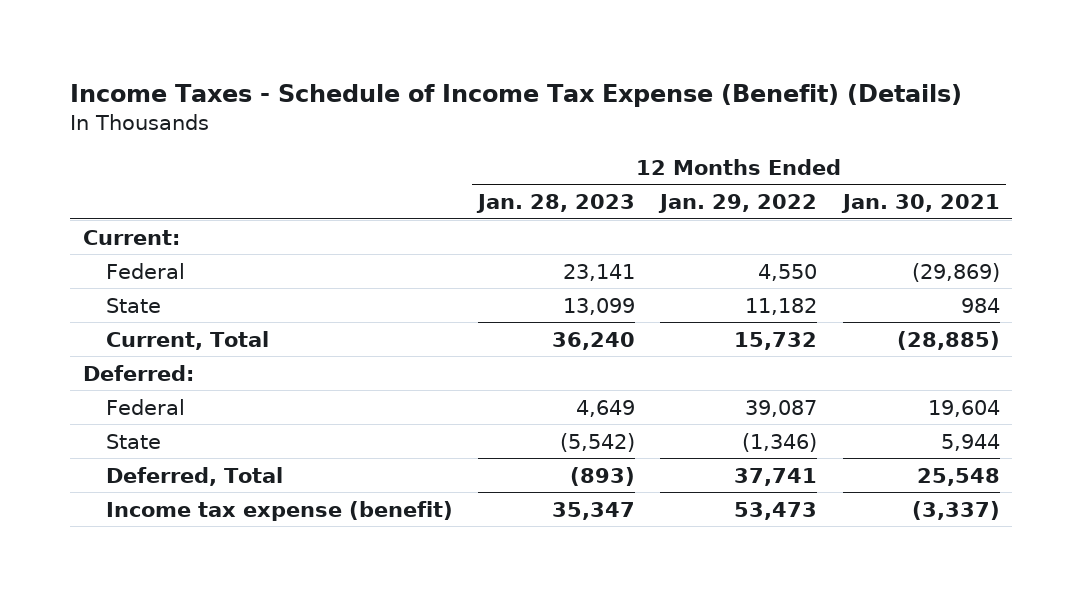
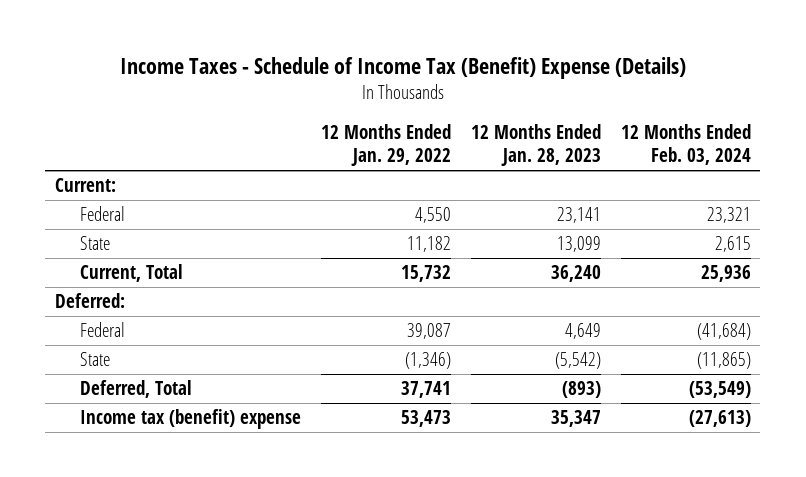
- Income Taxes - Schedule of Income Tax Expense (Benefit) (Details)
+ Income Taxes - Schedule of Income Tax (Benefit) Expense (Details)
- | 12 Months Ended Jan. 28, 2023 | 12 Months Ended Jan. 29, 2022 | 12 Months Ended Jan. 30, 2021
+ | 12 Months Ended Jan. 29, 2022 | 12 Months Ended Jan. 28, 2023 | 12 Months Ended Feb. 03, 2024
- Income tax expense (benefit) | 35,347 | 53,473 | (3,337)
+ Income tax (benefit) expense | 53,473 | 35,347 | (27,613)

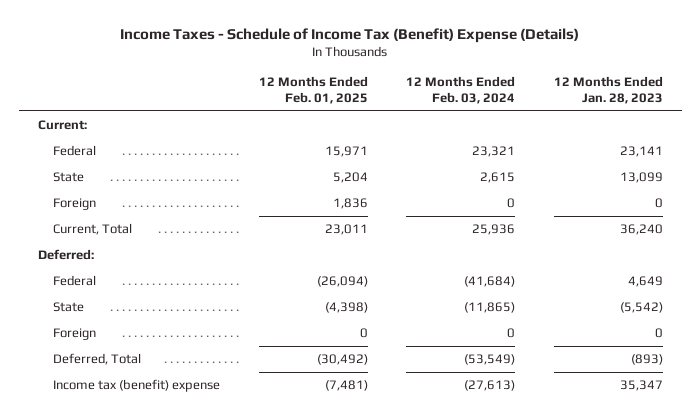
- | 12 Months Ended Jan. 29, 2022 | 12 Months Ended Jan. 28, 2023 | 12 Months Ended Feb. 03, 2024
+ | 12 Months Ended Feb. 01, 2025 | 12 Months Ended Feb. 03, 2024 | 12 Months Ended Jan. 28, 2023
+ Foreign | 1,836 | 0 | 0
+ Foreign | 0 | 0 | 0

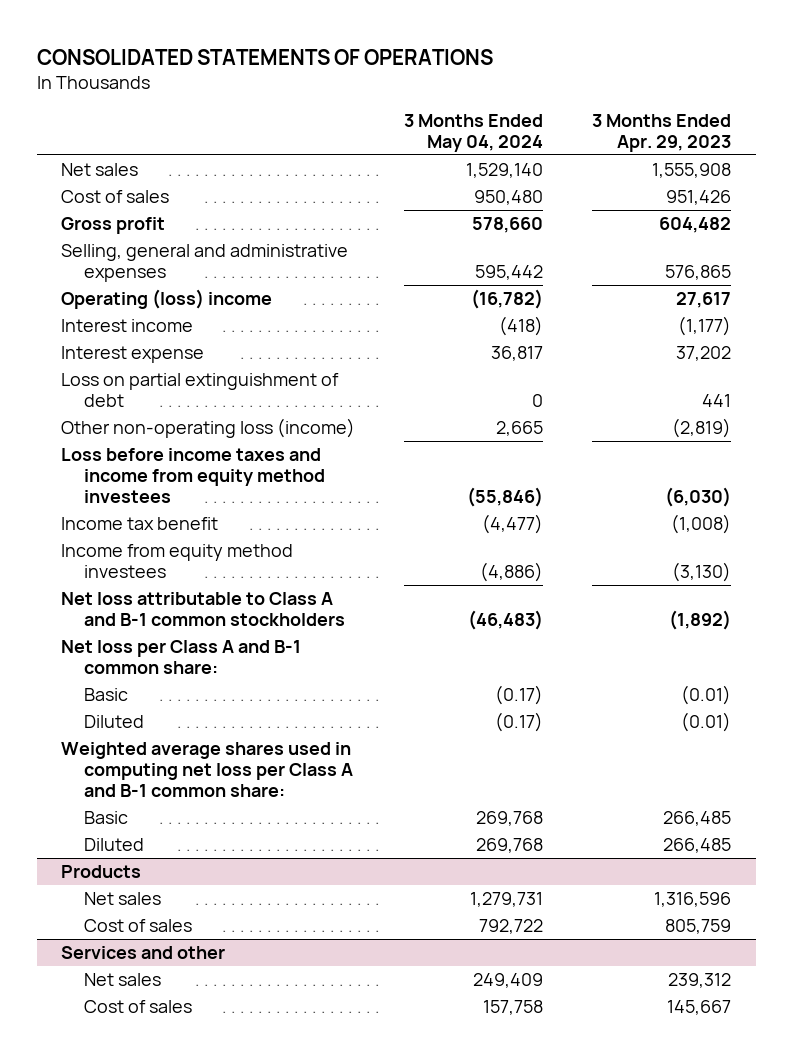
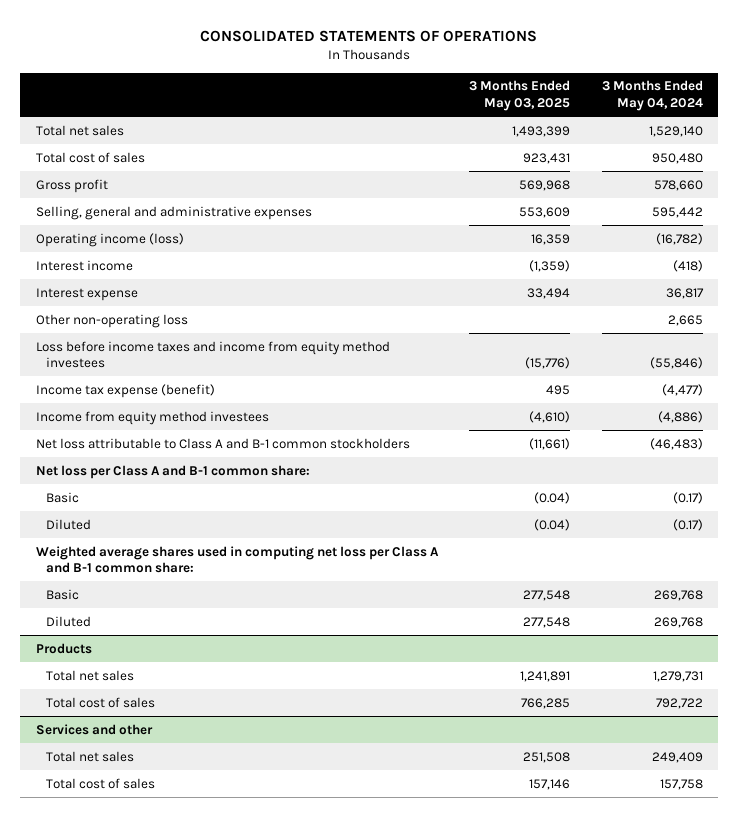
- | 3 Months Ended May 04, 2024 | 3 Months Ended Apr. 29, 2023
+ | 3 Months Ended May 03, 2025 | 3 Months Ended May 04, 2024
- Net sales | 1,529,140 | 1,555,908
- Cost of sales | 950,480 | 951,426
+ Total net sales | 1,493,399 | 1,529,140
+ Total cost of sales | 923,431 | 950,480
- Operating (loss) income | (16,782) | 27,617
+ Operating income (loss) | 16,359 | (16,782)
- Loss on partial extinguishment of debt | 0 | 441
- Other non-operating loss (income) | 2,665 | (2,819)
+ Other non-operating loss | | 2,665
- Income tax benefit | (4,477) | (1,008)
+ Income tax expense (benefit) | 495 | (4,477)
@ Products
- Net sales | 1,279,731 | 1,316,596
- Cost of sales | 792,722 | 805,759
+ Total net sales | 1,241,891 | 1,279,731
+ Total cost of sales | 766,285 | 792,722
@ Services and other
- Net sales | 249,409 | 239,312
- Cost of sales | 157,758 | 145,667
+ Total net sales | 251,508 | 249,409
+ Total cost of sales | 157,146 | 157,758

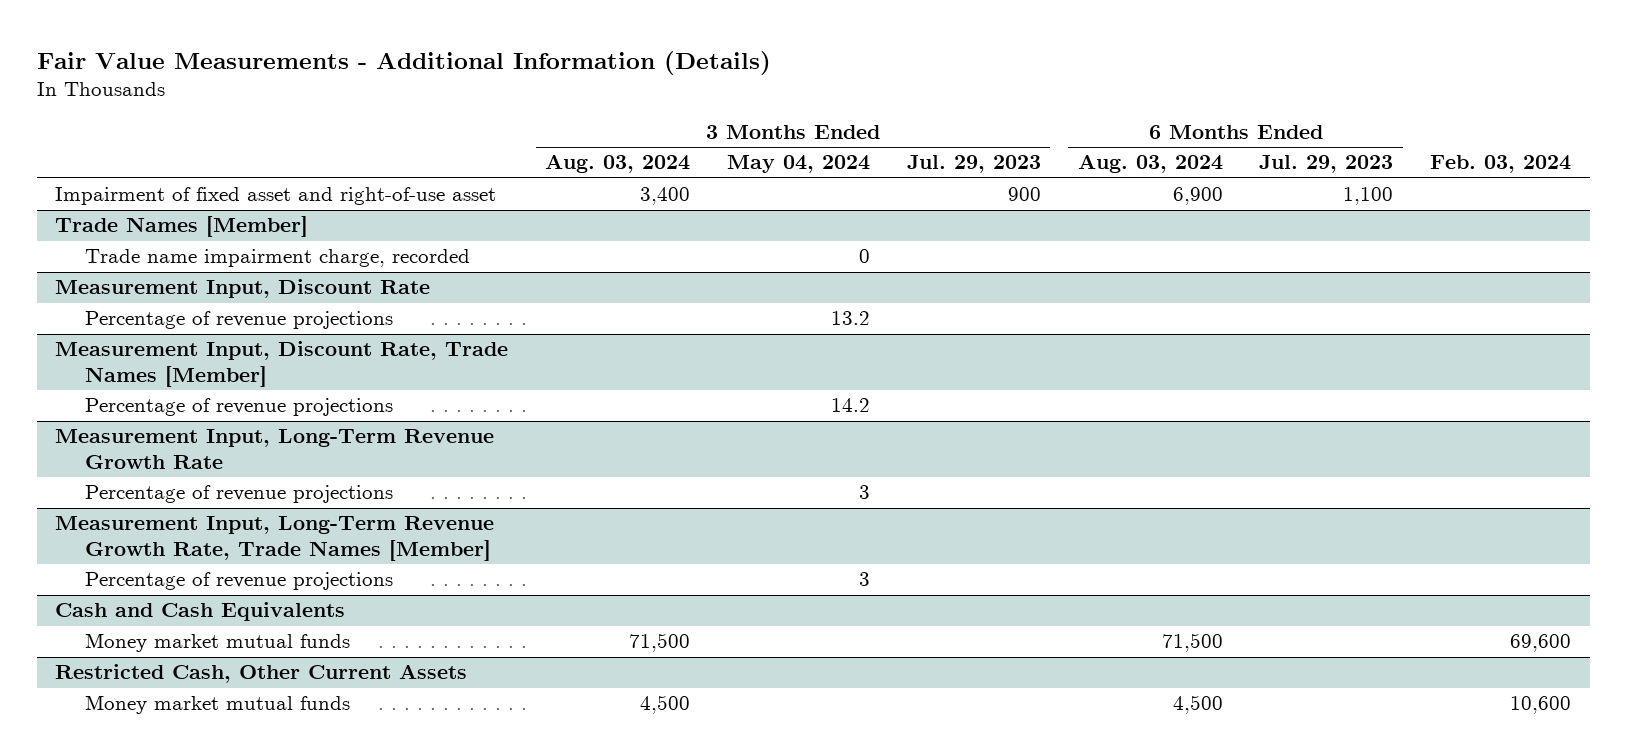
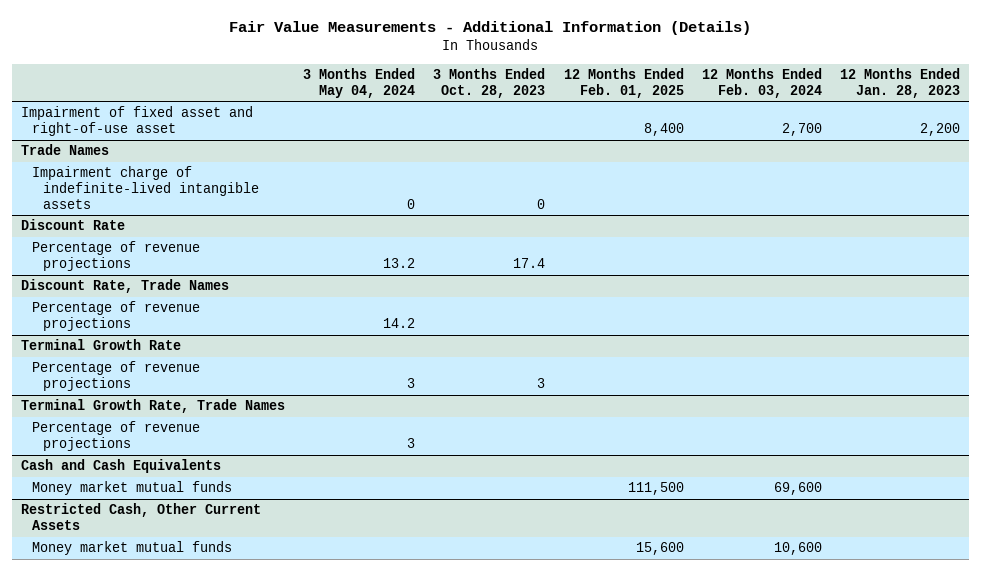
- | 3 Months Ended Aug. 03, 2024 | 3 Months Ended May 04, 2024 | 3 Months Ended Jul. 29, 2023 | 6 Months Ended Aug. 03, 2024 | 6 Months Ended Jul. 29, 2023 | Feb. 03, 2024
+ | 3 Months Ended May 04, 2024 | 3 Months Ended Oct. 28, 2023 | 12 Months Ended Feb. 01, 2025 | 12 Months Ended Feb. 03, 2024 | 12 Months Ended Jan. 28, 2023
- Trade Names [Member]
- Trade name impairment charge, recorded | | 0 | | | |
- Measurement Input, Discount Rate
+ Trade Names
+ Impairment charge of indefinite-lived intangible assets | 0 | 0 | | |
+ Discount Rate
- Measurement Input, Discount Rate, Trade Names [Member]
+ Discount Rate, Trade Names
- Measurement Input, Long-Term Revenue Growth Rate
+ Terminal Growth Rate
- Measurement Input, Long-Term Revenue Growth Rate, Trade Names [Member]
+ Terminal Growth Rate, Trade Names

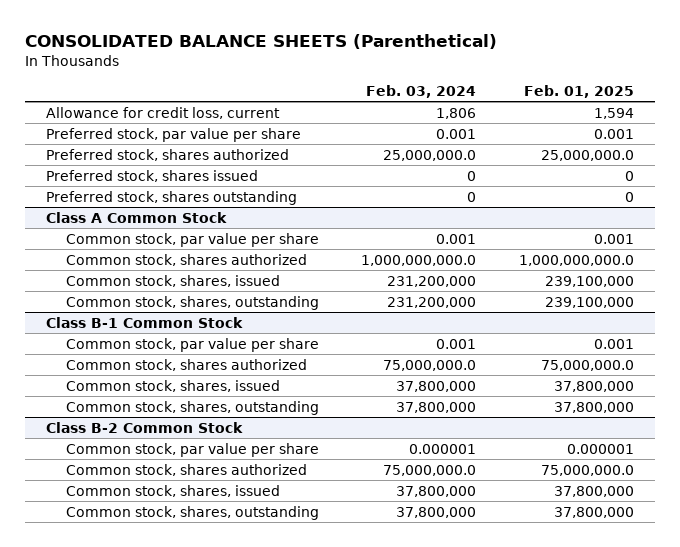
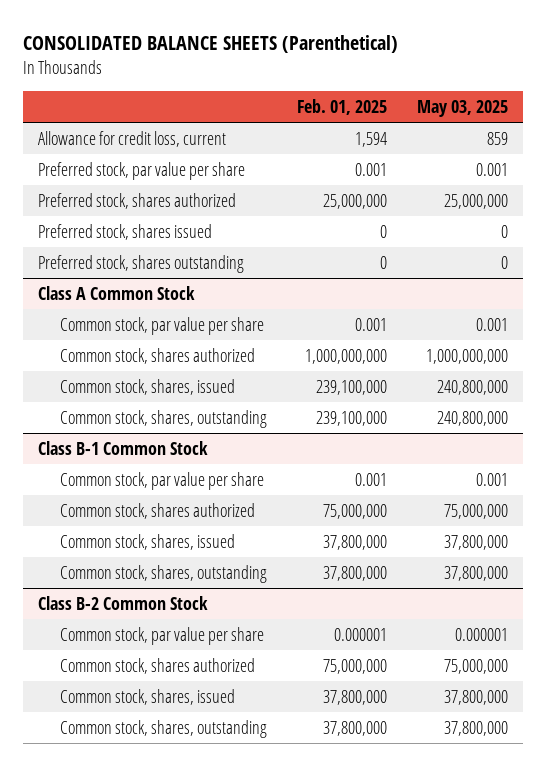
- | Feb. 03, 2024 | Feb. 01, 2025
+ | Feb. 01, 2025 | May 03, 2025
- Preferred stock, shares authorized | 25,000,000.0 | 25,000,000.0
+ Preferred stock, shares authorized | 25,000,000 | 25,000,000
@ Class A Common Stock
- Common stock, shares authorized | 1,000,000,000.0 | 1,000,000,000.0
+ Common stock, shares authorized | 1,000,000,000 | 1,000,000,000
@ Class B-1 Common Stock
- Common stock, shares authorized | 75,000,000.0 | 75,000,000.0
+ Common stock, shares authorized | 75,000,000 | 75,000,000
@ Class B-2 Common Stock
- Common stock, shares authorized | 75,000,000.0 | 75,000,000.0
+ Common stock, shares authorized | 75,000,000 | 75,000,000

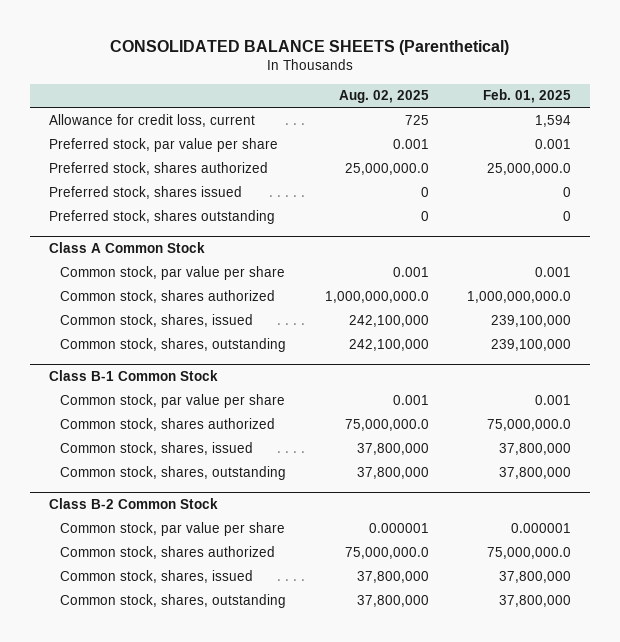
- | Feb. 01, 2025 | May 03, 2025
+ | Aug. 02, 2025 | Feb. 01, 2025
- Preferred stock, shares authorized | 25,000,000 | 25,000,000
+ Preferred stock, shares authorized | 25,000,000.0 | 25,000,000.0
@ Class A Common Stock
- Common stock, shares authorized | 1,000,000,000 | 1,000,000,000
+ Common stock, shares authorized | 1,000,000,000.0 | 1,000,000,000.0
@ Class B-1 Common Stock
- Common stock, shares authorized | 75,000,000 | 75,000,000
+ Common stock, shares authorized | 75,000,000.0 | 75,000,000.0
@ Class B-2 Common Stock
- Common stock, shares authorized | 75,000,000 | 75,000,000
+ Common stock, shares authorized | 75,000,000.0 | 75,000,000.0

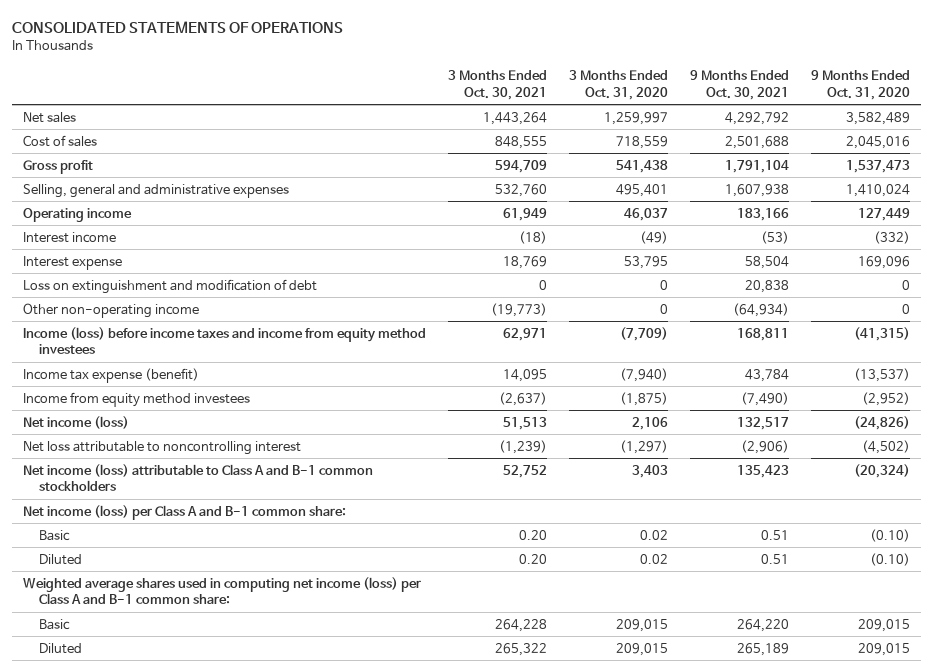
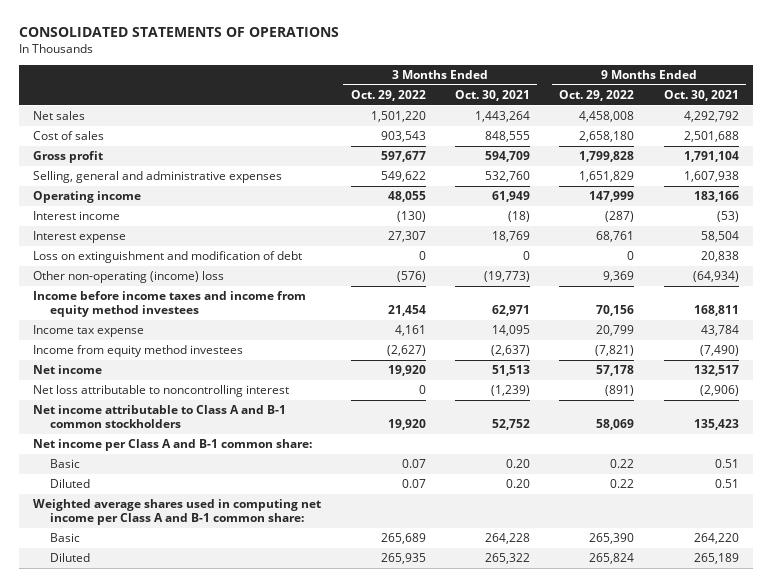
- | 3 Months Ended Oct. 30, 2021 | 3 Months Ended Oct. 31, 2020 | 9 Months Ended Oct. 30, 2021 | 9 Months Ended Oct. 31, 2020
+ | 3 Months Ended Oct. 29, 2022 | 3 Months Ended Oct. 30, 2021 | 9 Months Ended Oct. 29, 2022 | 9 Months Ended Oct. 30, 2021
- Other non-operating income | (19,773) | 0 | (64,934) | 0
- Income (loss) before income taxes and income from equity method investees | 62,971 | (7,709) | 168,811 | (41,315)
- Income tax expense (benefit) | 14,095 | (7,940) | 43,784 | (13,537)
+ Other non-operating (income) loss | (576) | (19,773) | 9,369 | (64,934)
+ Income before income taxes and income from equity method investees | 21,454 | 62,971 | 70,156 | 168,811
+ Income tax expense | 4,161 | 14,095 | 20,799 | 43,784
- Net income (loss) | 51,513 | 2,106 | 132,517 | (24,826)
+ Net income | 19,920 | 51,513 | 57,178 | 132,517
- Net income (loss) attributable to Class A and B-1 common stockholders | 52,752 | 3,403 | 135,423 | (20,324)
- Net income (loss) per Class A and B-1 common share:
+ Net income attributable to Class A and B-1 common stockholders | 19,920 | 52,752 | 58,069 | 135,423
+ Net income per Class A and B-1 common share:
- Weighted average shares used in computing net income (loss) per Class A and B-1 common share:
+ Weighted average shares used in computing net income per Class A and B-1 common share:

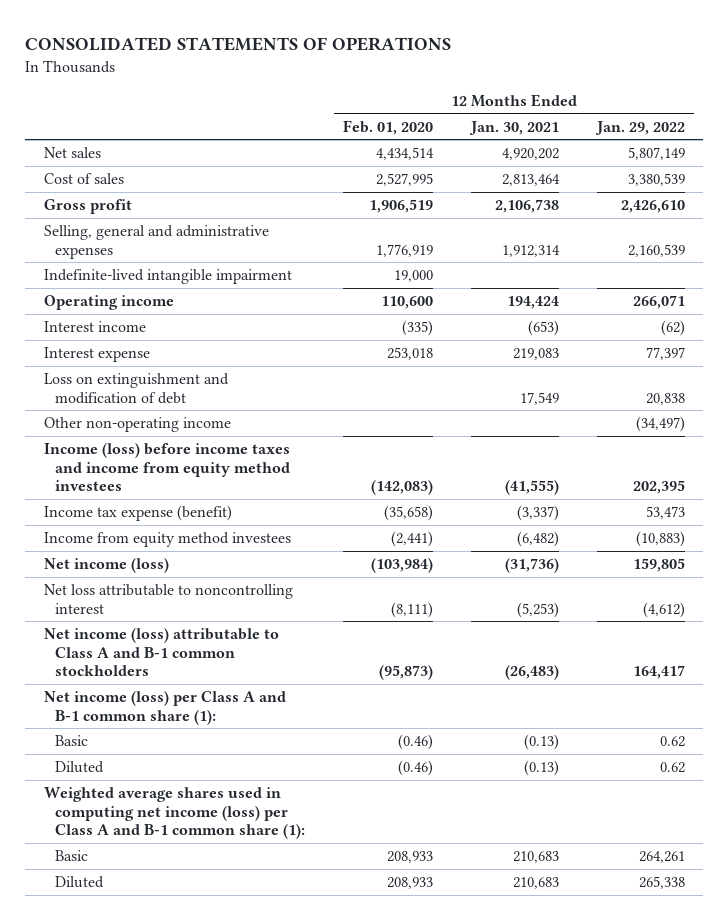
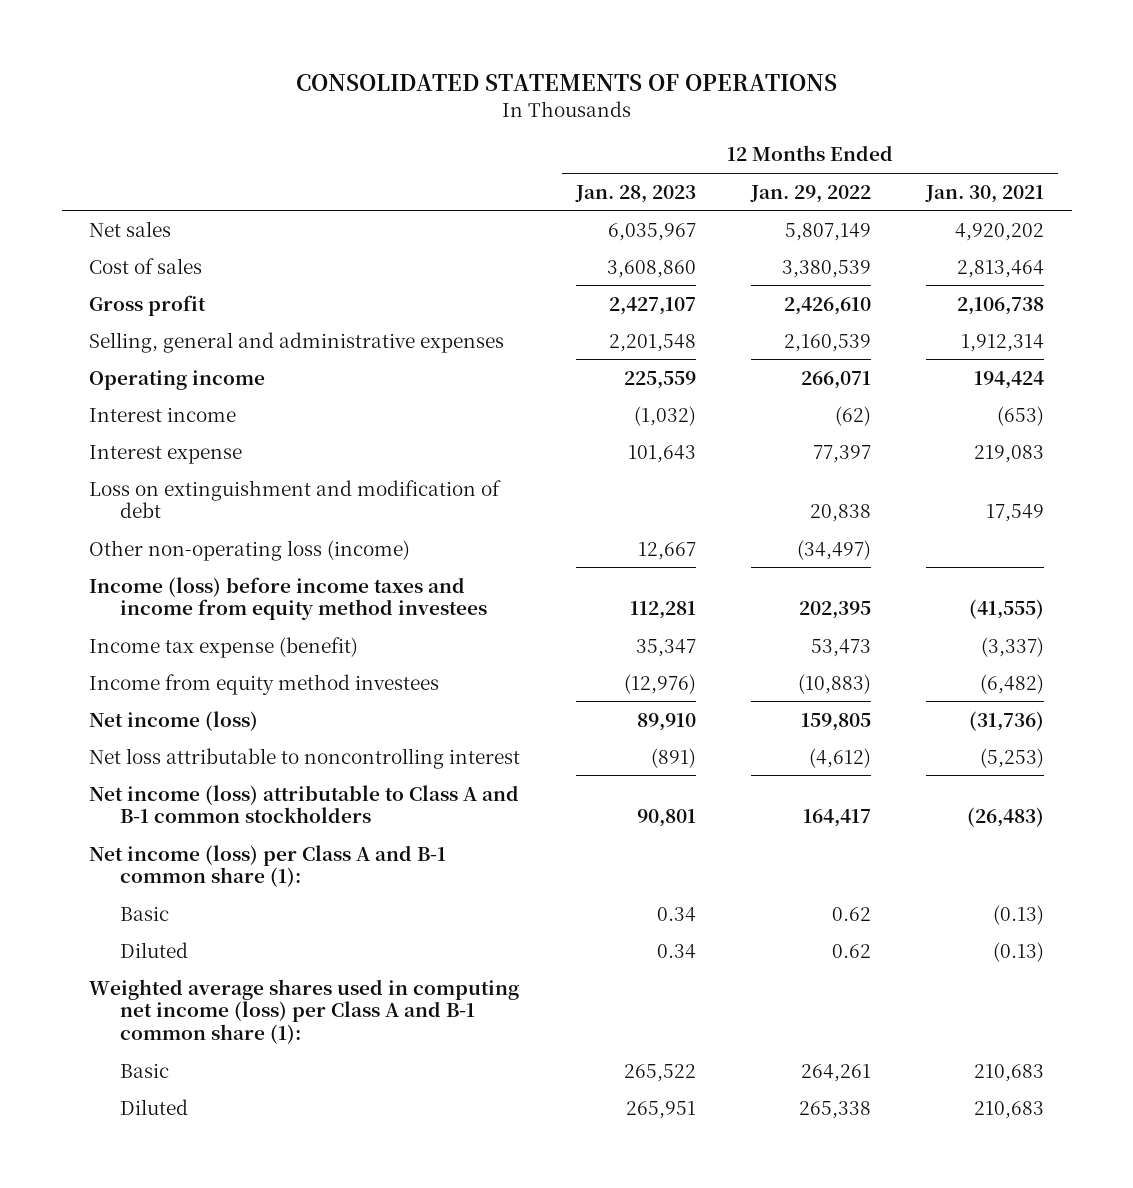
- | 12 Months Ended Feb. 01, 2020 | 12 Months Ended Jan. 30, 2021 | 12 Months Ended Jan. 29, 2022
+ | 12 Months Ended Jan. 28, 2023 | 12 Months Ended Jan. 29, 2022 | 12 Months Ended Jan. 30, 2021
- Indefinite-lived intangible impairment | 19,000 | |
- Other non-operating income | | | (34,497)
+ Other non-operating loss (income) | 12,667 | (34,497) |

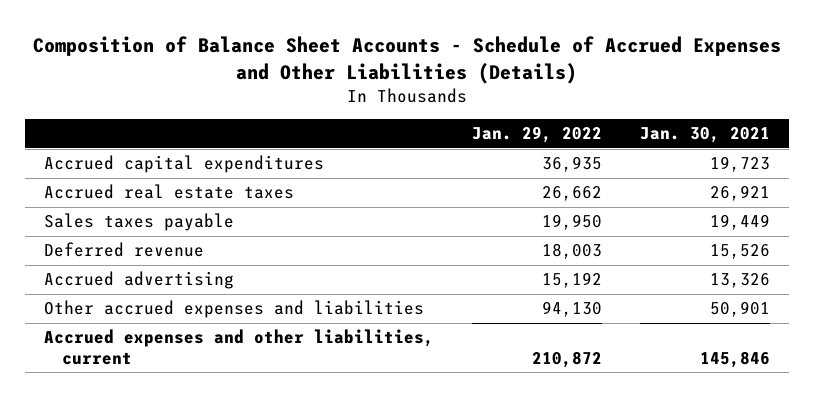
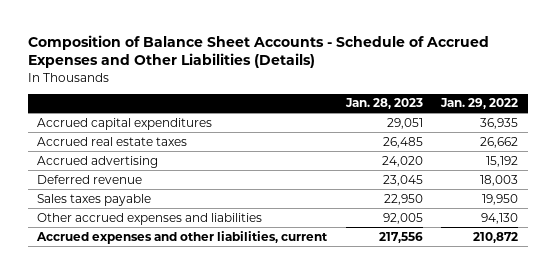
- | Jan. 29, 2022 | Jan. 30, 2021
+ | Jan. 28, 2023 | Jan. 29, 2022
moved down: Deferred revenue | 23,045 | 18,003
moved down: Sales taxes payable | 22,950 | 19,950

